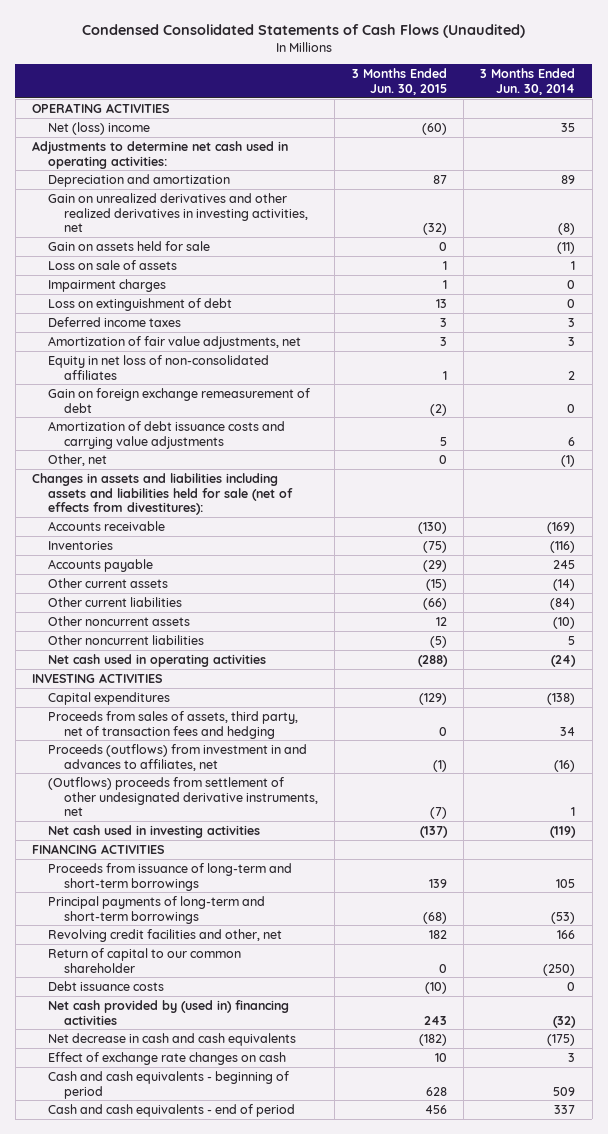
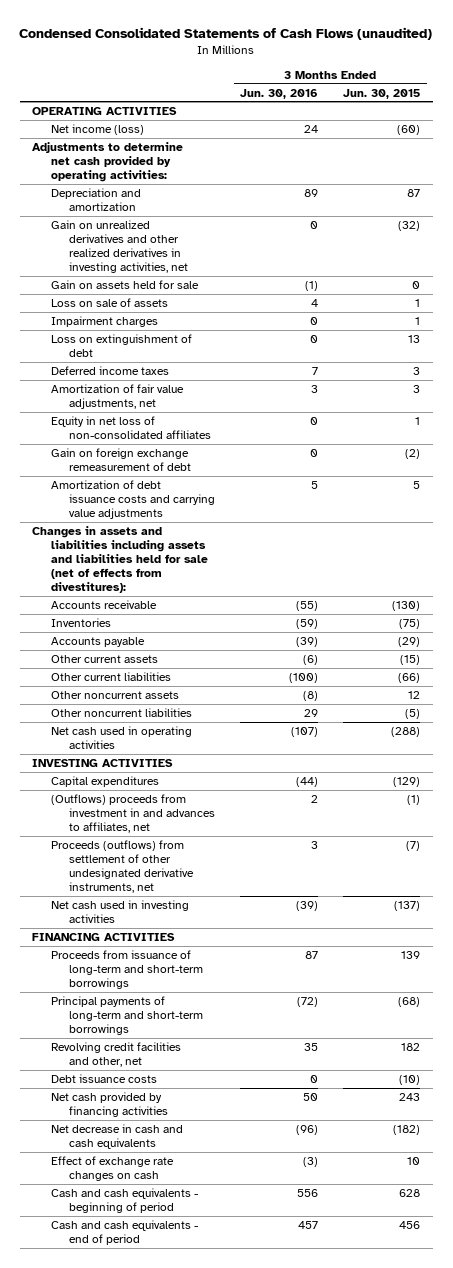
- Condensed Consolidated Statements of Cash Flows (Unaudited)
+ Condensed Consolidated Statements of Cash Flows (unaudited)
- | 3 Months Ended Jun. 30, 2015 | 3 Months Ended Jun. 30, 2014
+ | 3 Months Ended Jun. 30, 2016 | 3 Months Ended Jun. 30, 2015
- Net (loss) income | (60) | 35
- Adjustments to determine net cash used in operating activities:
+ Net income (loss) | 24 | (60)
+ Adjustments to determine net cash provided by operating activities:
- Other, net | 0 | (1)
- Proceeds from sales of assets, third party, net of transaction fees and hedging | 0 | 34
- Proceeds (outflows) from investment in and advances to affiliates, net | (1) | (16)
- (Outflows) proceeds from settlement of other undesignated derivative instruments, net | (7) | 1
+ (Outflows) proceeds from investment in and advances to affiliates, net | 2 | (1)
+ Proceeds (outflows) from settlement of other undesignated derivative instruments, net | 3 | (7)
- Return of capital to our common shareholder | 0 | (250)
- Net cash provided by (used in) financing activities | 243 | (32)
+ Net cash provided by financing activities | 50 | 243

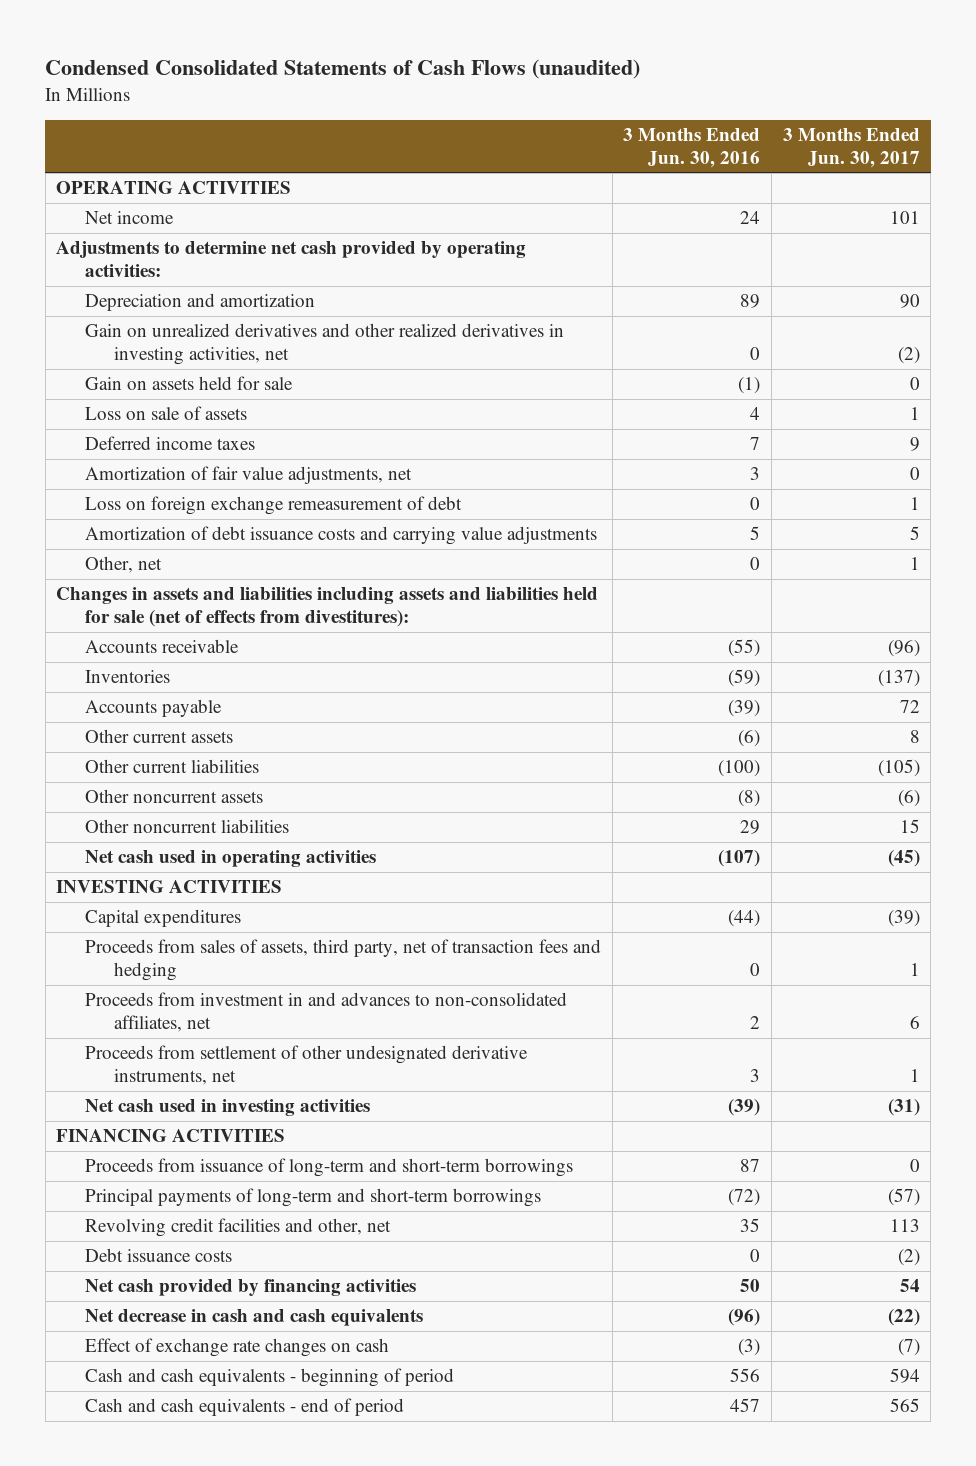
- | 3 Months Ended Jun. 30, 2016 | 3 Months Ended Jun. 30, 2015
+ | 3 Months Ended Jun. 30, 2016 | 3 Months Ended Jun. 30, 2017
- Net income (loss) | 24 | (60)
+ Net income | 24 | 101
- Impairment charges | 0 | 1
- Loss on extinguishment of debt | 0 | 13
- Equity in net loss of non-consolidated affiliates | 0 | 1
- Gain on foreign exchange remeasurement of debt | 0 | (2)
+ Loss on foreign exchange remeasurement of debt | 0 | 1
+ Other, net | 0 | 1
- (Outflows) proceeds from investment in and advances to affiliates, net | 2 | (1)
- Proceeds (outflows) from settlement of other undesignated derivative instruments, net | 3 | (7)
+ Proceeds from sales of assets, third party, net of transaction fees and hedging | 0 | 1
+ Proceeds from investment in and advances to non-consolidated affiliates, net | 2 | 6
+ Proceeds from settlement of other undesignated derivative instruments, net | 3 | 1

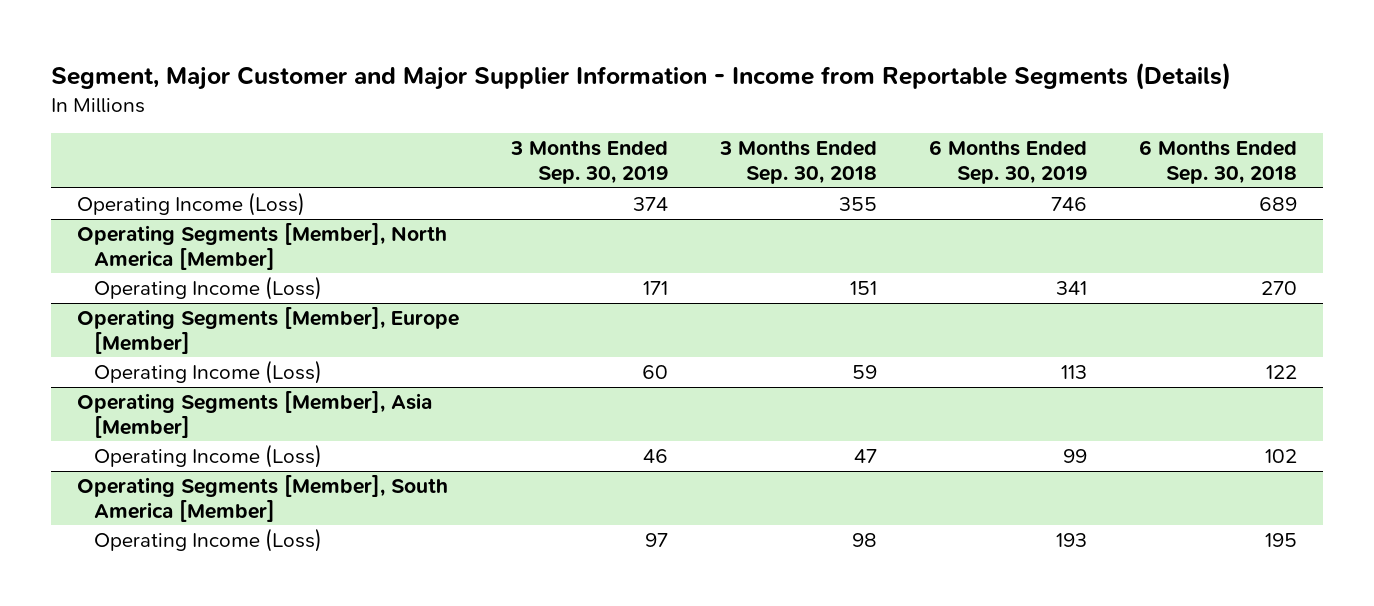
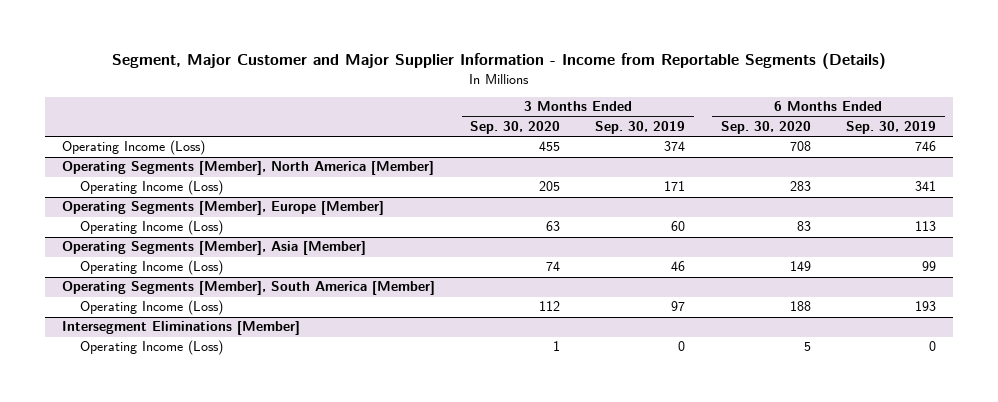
- | 3 Months Ended Sep. 30, 2019 | 3 Months Ended Sep. 30, 2018 | 6 Months Ended Sep. 30, 2019 | 6 Months Ended Sep. 30, 2018
+ | 3 Months Ended Sep. 30, 2020 | 3 Months Ended Sep. 30, 2019 | 6 Months Ended Sep. 30, 2020 | 6 Months Ended Sep. 30, 2019
+ Intersegment Eliminations [Member]
+ Operating Income (Loss) | 1 | 0 | 5 | 0

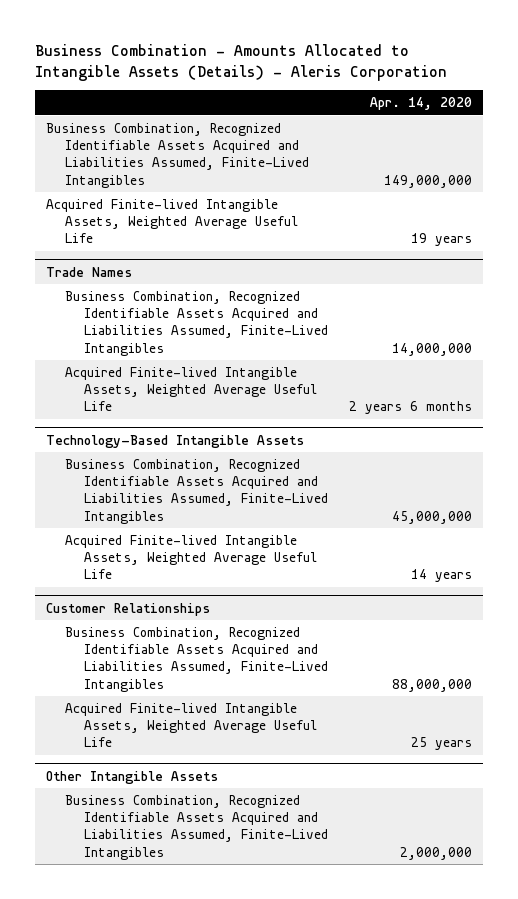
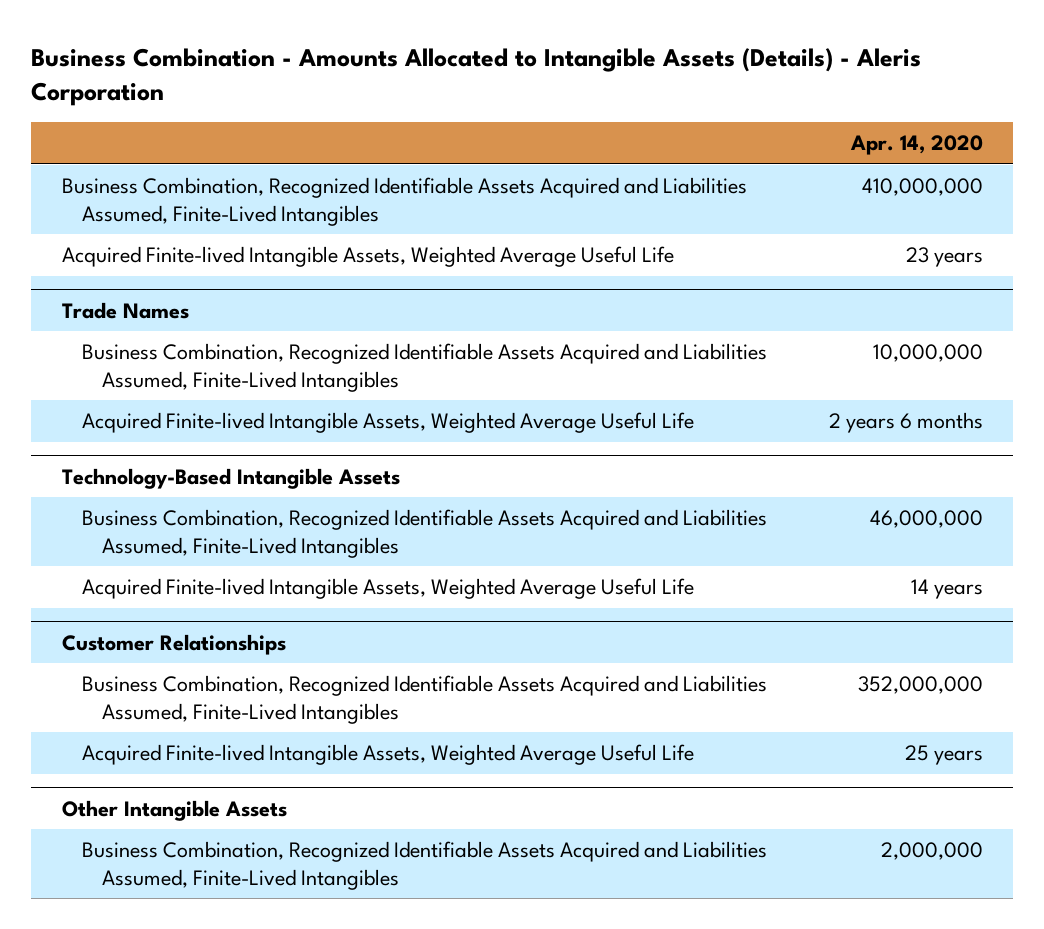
- Business Combination, Recognized Identifiable Assets Acquired and Liabilities Assumed, Finite-Lived Intangibles | 149,000,000
- Acquired Finite-lived Intangible Assets, Weighted Average Useful Life | 19 years
+ Business Combination, Recognized Identifiable Assets Acquired and Liabilities Assumed, Finite-Lived Intangibles | 410,000,000
+ Acquired Finite-lived Intangible Assets, Weighted Average Useful Life | 23 years
@ Trade Names
- Business Combination, Recognized Identifiable Assets Acquired and Liabilities Assumed, Finite-Lived Intangibles | 14,000,000
+ Business Combination, Recognized Identifiable Assets Acquired and Liabilities Assumed, Finite-Lived Intangibles | 10,000,000
@ Technology-Based Intangible Assets
- Business Combination, Recognized Identifiable Assets Acquired and Liabilities Assumed, Finite-Lived Intangibles | 45,000,000
+ Business Combination, Recognized Identifiable Assets Acquired and Liabilities Assumed, Finite-Lived Intangibles | 46,000,000
@ Customer Relationships
- Business Combination, Recognized Identifiable Assets Acquired and Liabilities Assumed, Finite-Lived Intangibles | 88,000,000
+ Business Combination, Recognized Identifiable Assets Acquired and Liabilities Assumed, Finite-Lived Intangibles | 352,000,000

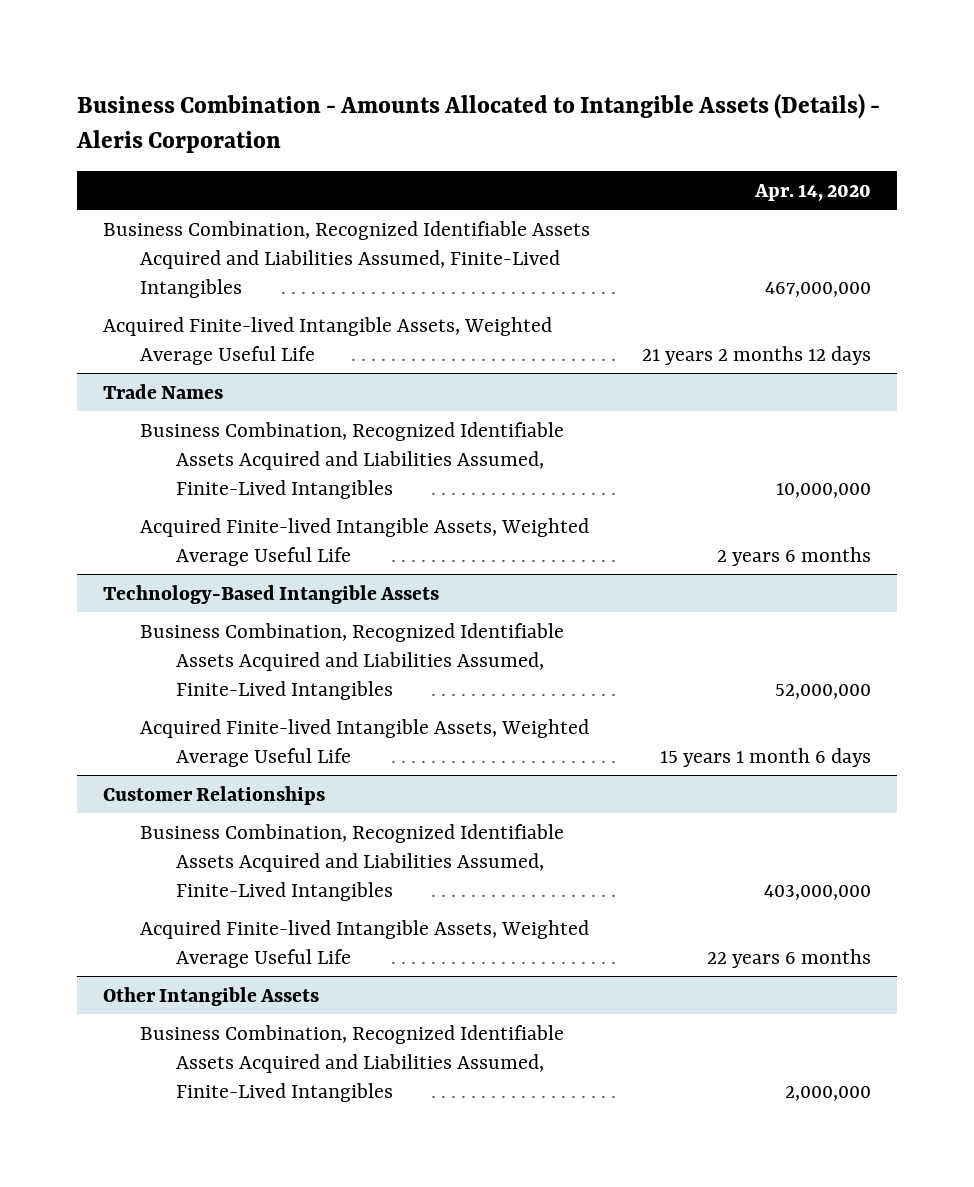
- Business Combination, Recognized Identifiable Assets Acquired and Liabilities Assumed, Finite-Lived Intangibles | 410,000,000
- Acquired Finite-lived Intangible Assets, Weighted Average Useful Life | 23 years
+ Business Combination, Recognized Identifiable Assets Acquired and Liabilities Assumed, Finite-Lived Intangibles | 467,000,000
+ Acquired Finite-lived Intangible Assets, Weighted Average Useful Life | 21 years 2 months 12 days
@ Technology-Based Intangible Assets
- Business Combination, Recognized Identifiable Assets Acquired and Liabilities Assumed, Finite-Lived Intangibles | 46,000,000
- Acquired Finite-lived Intangible Assets, Weighted Average Useful Life | 14 years
+ Business Combination, Recognized Identifiable Assets Acquired and Liabilities Assumed, Finite-Lived Intangibles | 52,000,000
+ Acquired Finite-lived Intangible Assets, Weighted Average Useful Life | 15 years 1 month 6 days
@ Customer Relationships
- Business Combination, Recognized Identifiable Assets Acquired and Liabilities Assumed, Finite-Lived Intangibles | 352,000,000
- Acquired Finite-lived Intangible Assets, Weighted Average Useful Life | 25 years
+ Business Combination, Recognized Identifiable Assets Acquired and Liabilities Assumed, Finite-Lived Intangibles | 403,000,000
+ Acquired Finite-lived Intangible Assets, Weighted Average Useful Life | 22 years 6 months

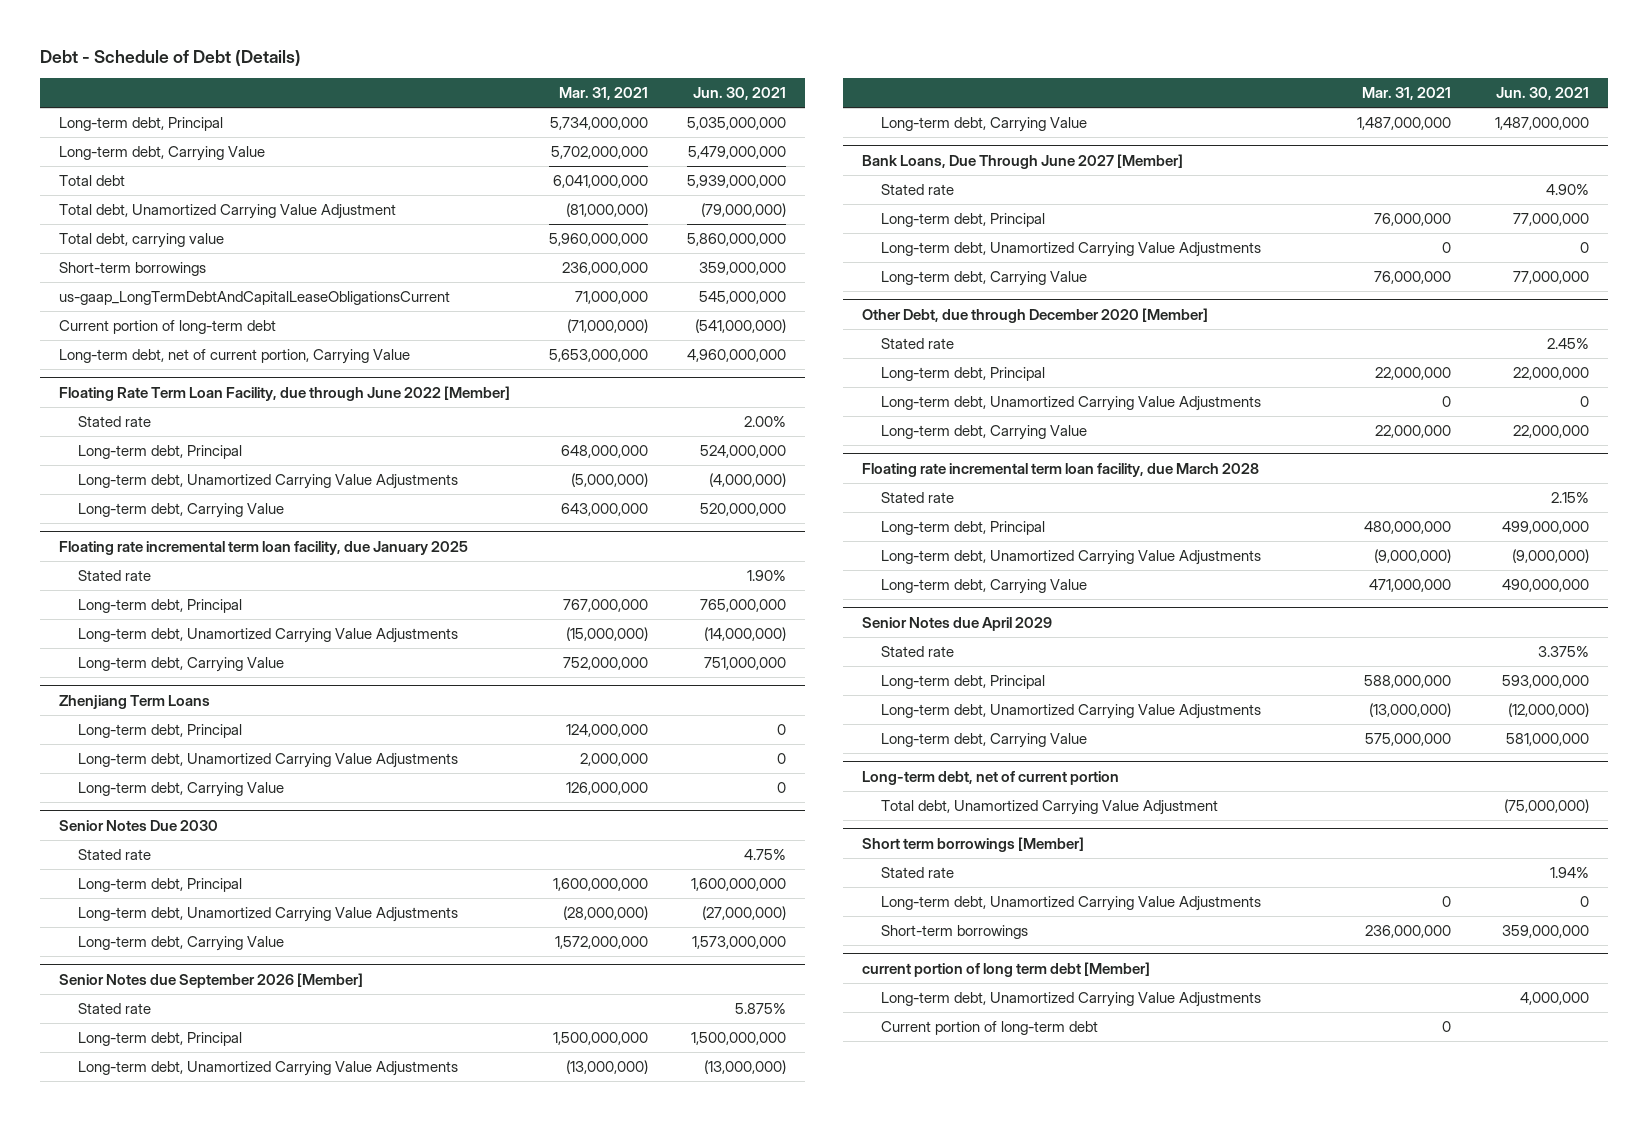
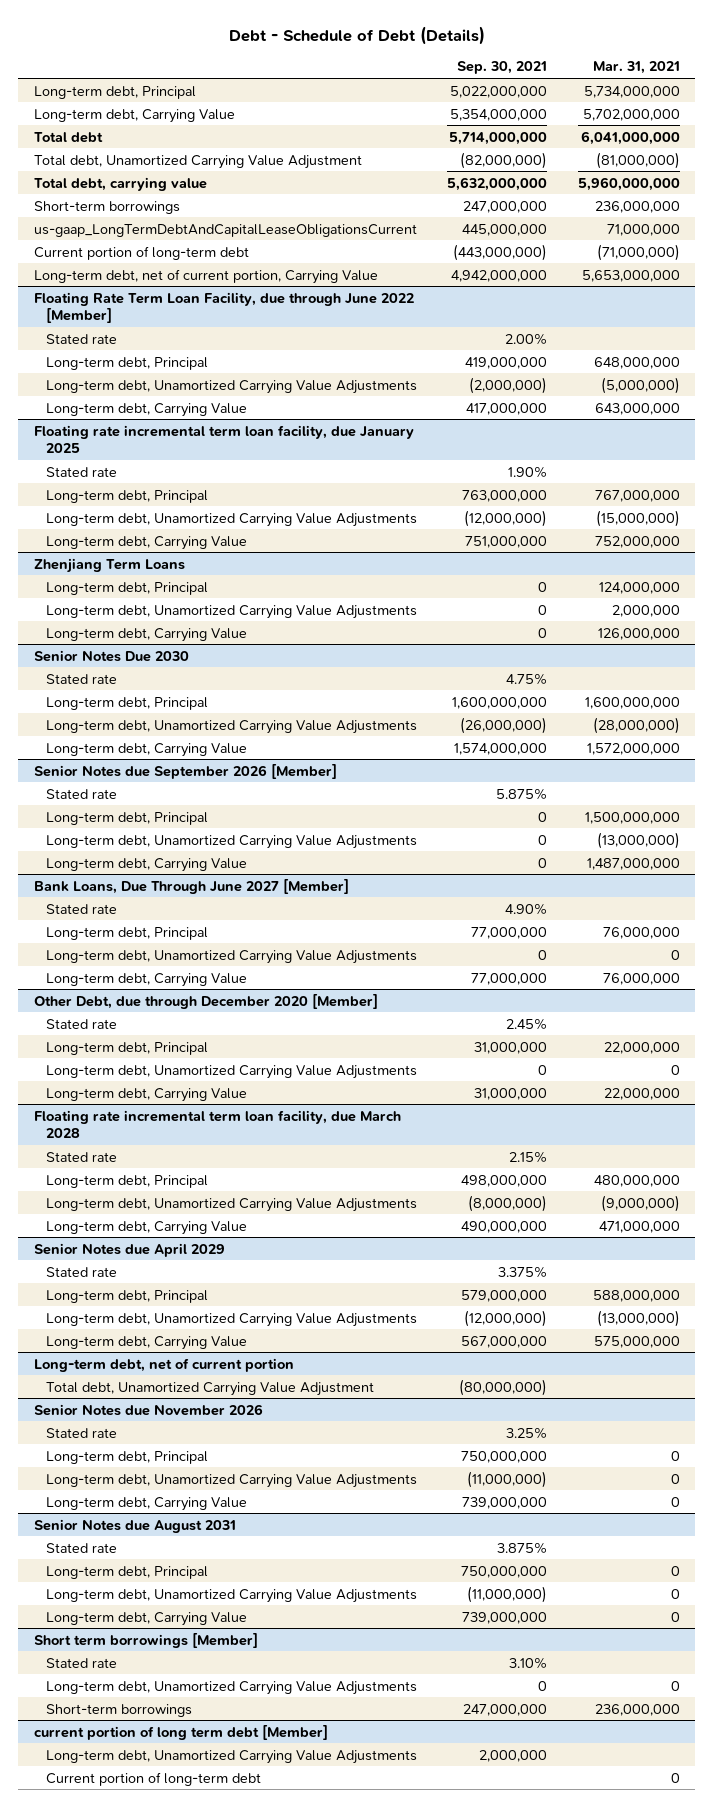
- | Mar. 31, 2021 | Jun. 30, 2021
+ | Sep. 30, 2021 | Mar. 31, 2021
+ Senior Notes due November 2026
+ Stated rate | 3.25% |
+ Long-term debt, Principal | 750,000,000 | 0
+ Long-term debt, Unamortized Carrying Value Adjustments | (11,000,000) | 0
+ Long-term debt, Carrying Value | 739,000,000 | 0
+ Senior Notes due August 2031
+ Stated rate | 3.875% |
+ Long-term debt, Principal | 750,000,000 | 0
+ Long-term debt, Unamortized Carrying Value Adjustments | (11,000,000) | 0
+ Long-term debt, Carrying Value | 739,000,000 | 0

